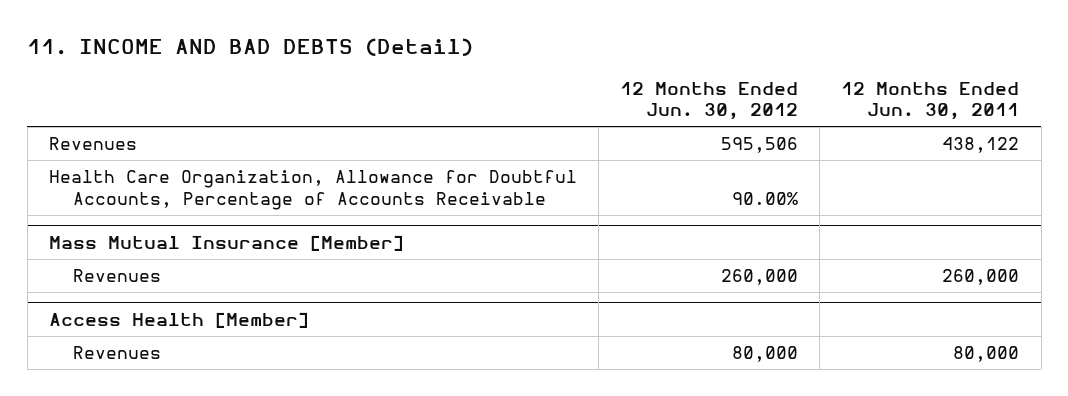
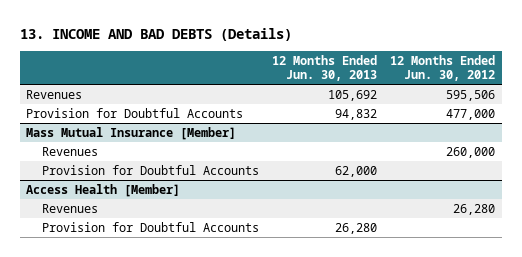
- 11. INCOME AND BAD DEBTS (Detail)
+ 13. INCOME AND BAD DEBTS (Details)
- | 12 Months Ended Jun. 30, 2012 | 12 Months Ended Jun. 30, 2011
+ | 12 Months Ended Jun. 30, 2013 | 12 Months Ended Jun. 30, 2012
- Health Care Organization, Allowance for Doubtful Accounts, Percentage of Accounts Receivable | 90.00% |
+ Provision for Doubtful Accounts | 94,832 | 477,000
@ Mass Mutual Insurance [Member]
+ Provision for Doubtful Accounts | 62,000 |
@ Access Health [Member]
- Revenues | 80,000 | 80,000
+ Revenues | | 26,280
+ Provision for Doubtful Accounts | 26,280 |

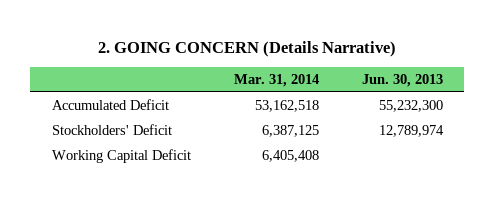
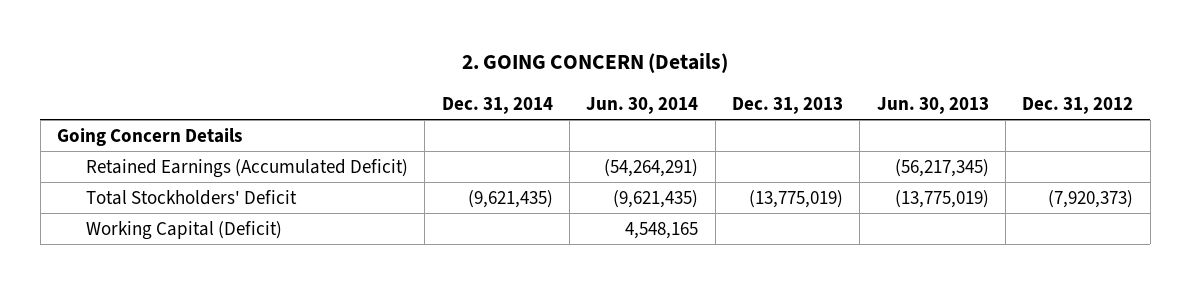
- 2. GOING CONCERN (Details Narrative)
+ 2. GOING CONCERN (Details)
- | Mar. 31, 2014 | Jun. 30, 2013
+ | Dec. 31, 2014 | Jun. 30, 2014 | Dec. 31, 2013 | Jun. 30, 2013 | Dec. 31, 2012
- Accumulated Deficit | 53,162,518 | 55,232,300
- Stockholders' Deficit | 6,387,125 | 12,789,974
- Working Capital Deficit | 6,405,408 |
+ Going Concern Details
+ Retained Earnings (Accumulated Deficit) | | (54,264,291) | | (56,217,345) |
+ Total Stockholders' Deficit | (9,621,435) | (9,621,435) | (13,775,019) | (13,775,019) | (7,920,373)
+ Working Capital (Deficit) | | 4,548,165 | | |

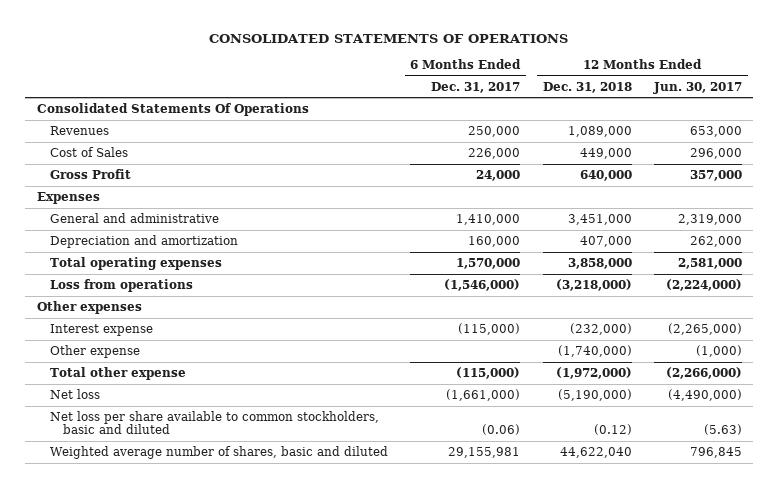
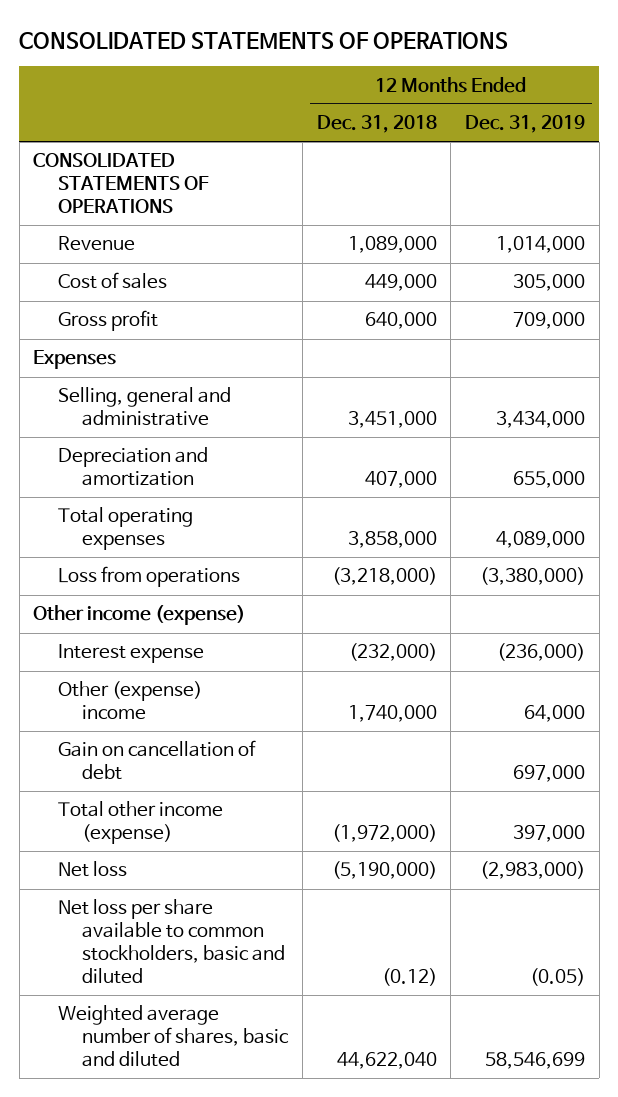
- | 6 Months Ended Dec. 31, 2017 | 12 Months Ended Dec. 31, 2018 | 12 Months Ended Jun. 30, 2017
+ | 12 Months Ended Dec. 31, 2018 | 12 Months Ended Dec. 31, 2019
- Consolidated Statements Of Operations
- Revenues | 250,000 | 1,089,000 | 653,000
- Cost of Sales | 226,000 | 449,000 | 296,000
- Gross Profit | 24,000 | 640,000 | 357,000
+ CONSOLIDATED STATEMENTS OF OPERATIONS
+ Revenue | 1,089,000 | 1,014,000
+ Cost of sales | 449,000 | 305,000
+ Gross profit | 640,000 | 709,000
- General and administrative | 1,410,000 | 3,451,000 | 2,319,000
+ Selling, general and administrative | 3,451,000 | 3,434,000
- Other expenses
+ Other income (expense)
- Other expense | | (1,740,000) | (1,000)
- Total other expense | (115,000) | (1,972,000) | (2,266,000)
+ Other (expense) income | 1,740,000 | 64,000
+ Gain on cancellation of debt | | 697,000
+ Total other income (expense) | (1,972,000) | 397,000

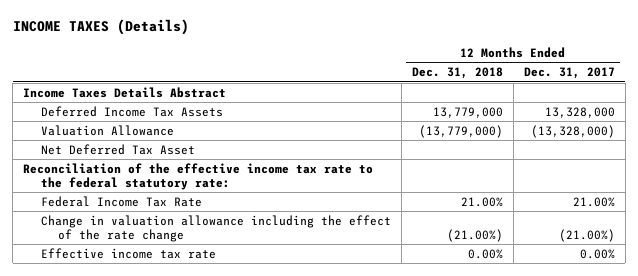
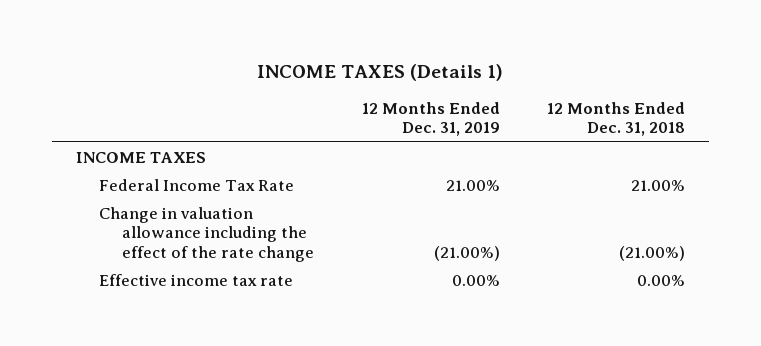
- INCOME TAXES (Details)
+ INCOME TAXES (Details 1)
- | 12 Months Ended Dec. 31, 2018 | 12 Months Ended Dec. 31, 2017
+ | 12 Months Ended Dec. 31, 2019 | 12 Months Ended Dec. 31, 2018
- Income Taxes Details Abstract
- Deferred Income Tax Assets | 13,779,000 | 13,328,000
- Valuation Allowance | (13,779,000) | (13,328,000)
- Net Deferred Tax Asset
- Reconciliation of the effective income tax rate to the federal statutory rate:
+ INCOME TAXES

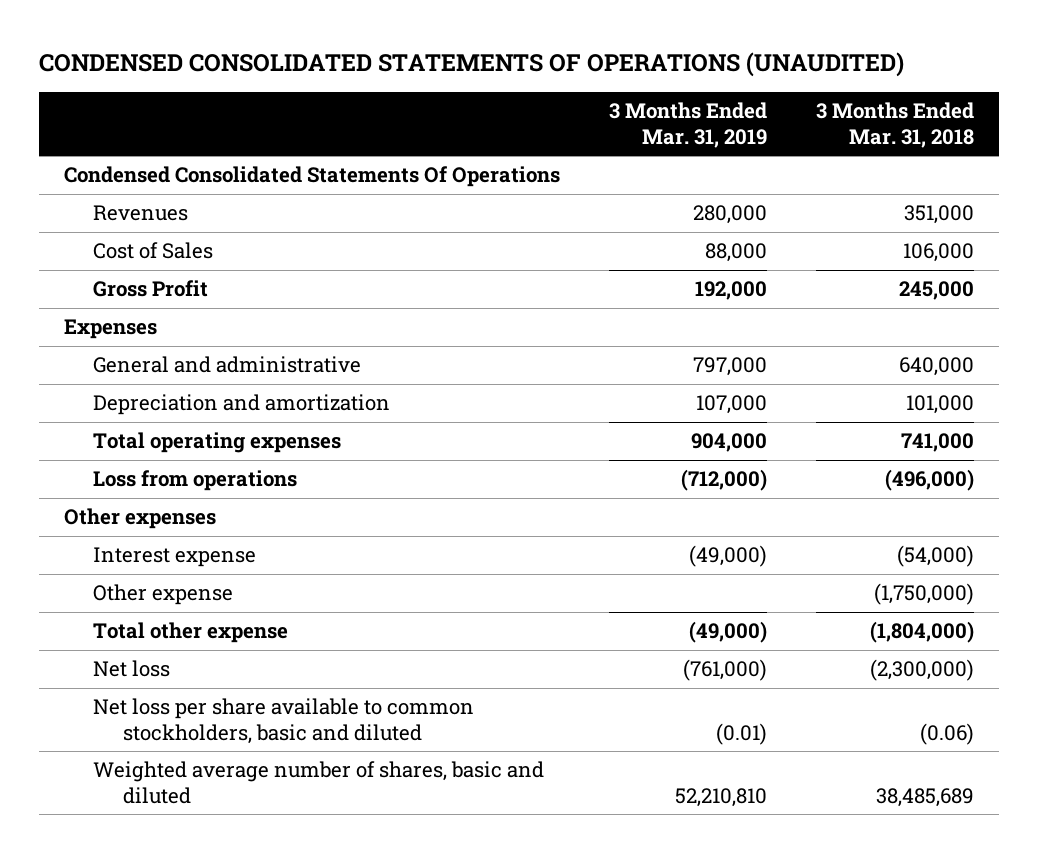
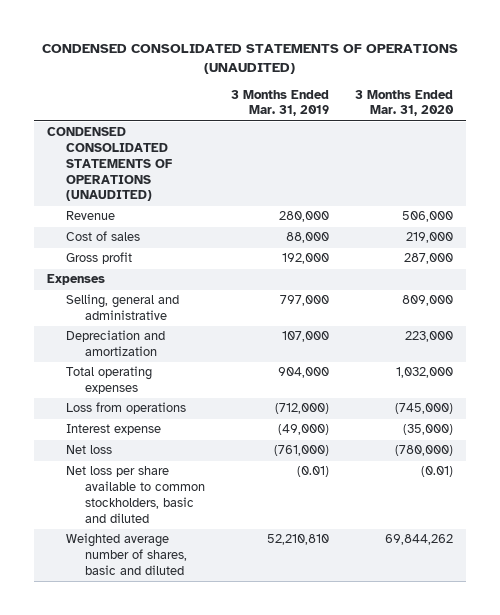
- | 3 Months Ended Mar. 31, 2019 | 3 Months Ended Mar. 31, 2018
+ | 3 Months Ended Mar. 31, 2019 | 3 Months Ended Mar. 31, 2020
- Condensed Consolidated Statements Of Operations
- Revenues | 280,000 | 351,000
- Cost of Sales | 88,000 | 106,000
- Gross Profit | 192,000 | 245,000
+ CONDENSED CONSOLIDATED STATEMENTS OF OPERATIONS (UNAUDITED)
+ Revenue | 280,000 | 506,000
+ Cost of sales | 88,000 | 219,000
+ Gross profit | 192,000 | 287,000
- General and administrative | 797,000 | 640,000
+ Selling, general and administrative | 797,000 | 809,000
- Other expenses
- Other expense | | (1,750,000)
- Total other expense | (49,000) | (1,804,000)

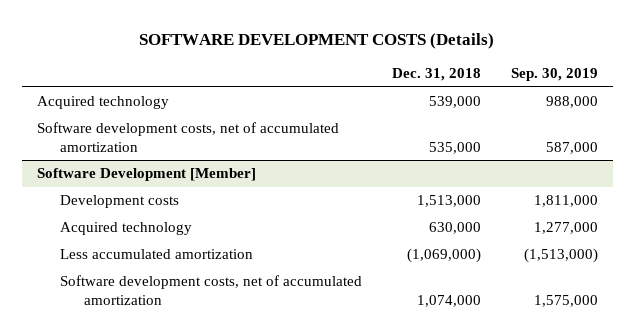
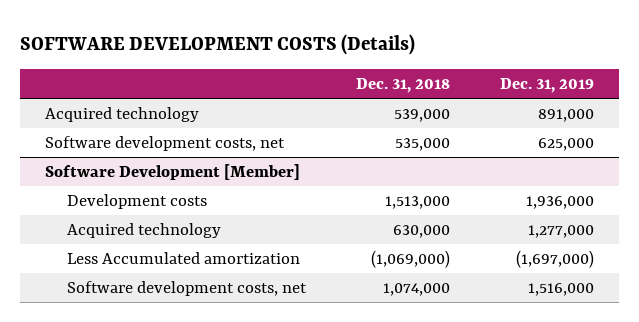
- | Dec. 31, 2018 | Sep. 30, 2019
+ | Dec. 31, 2018 | Dec. 31, 2019
- Software development costs, net of accumulated amortization | 535,000 | 587,000
+ Software development costs, net | 535,000 | 625,000
@ Software Development [Member]
- Less accumulated amortization | (1,069,000) | (1,513,000)
- Software development costs, net of accumulated amortization | 1,074,000 | 1,575,000
+ Less Accumulated amortization | (1,069,000) | (1,697,000)
+ Software development costs, net | 1,074,000 | 1,516,000

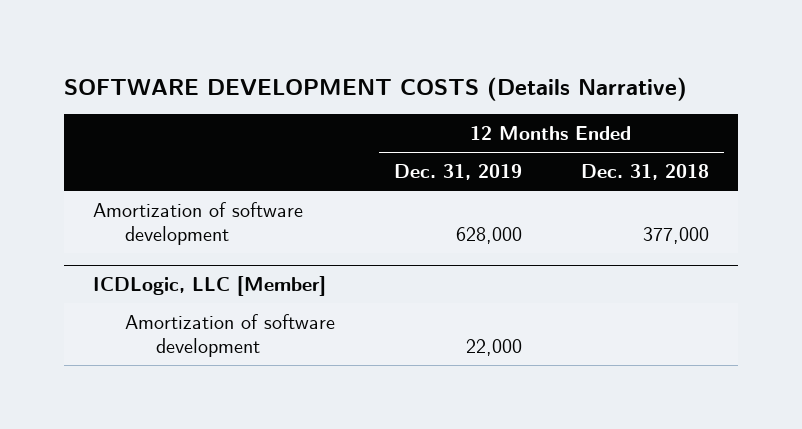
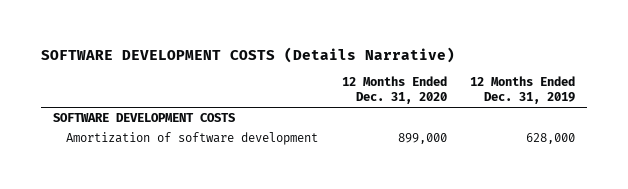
- | 12 Months Ended Dec. 31, 2019 | 12 Months Ended Dec. 31, 2018
+ | 12 Months Ended Dec. 31, 2020 | 12 Months Ended Dec. 31, 2019
+ SOFTWARE DEVELOPMENT COSTS
- ICDLogic, LLC [Member]
- Amortization of software development | 22,000 |

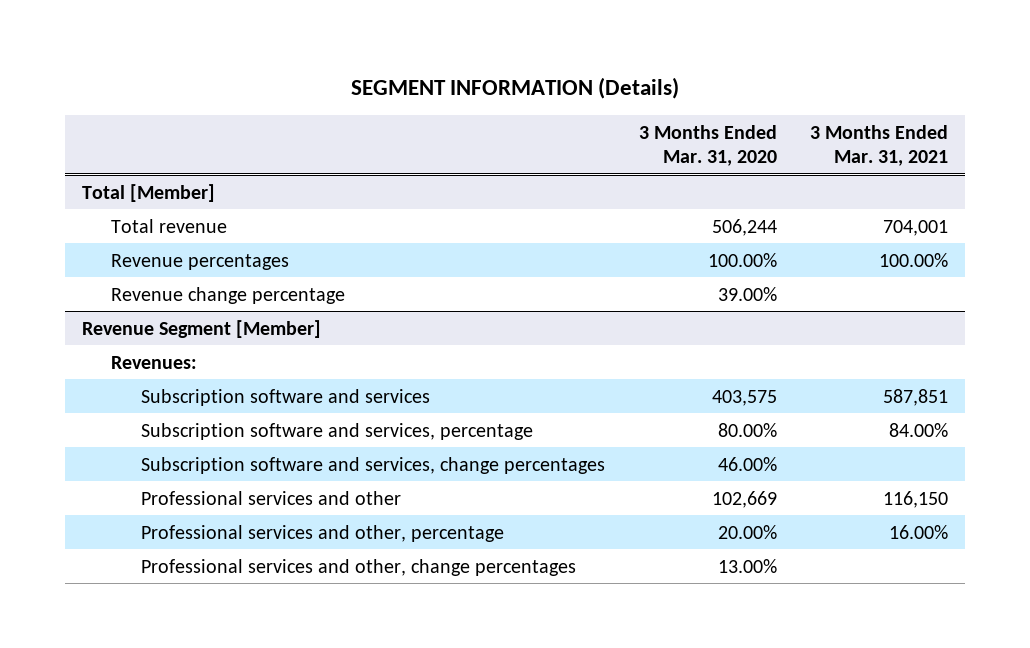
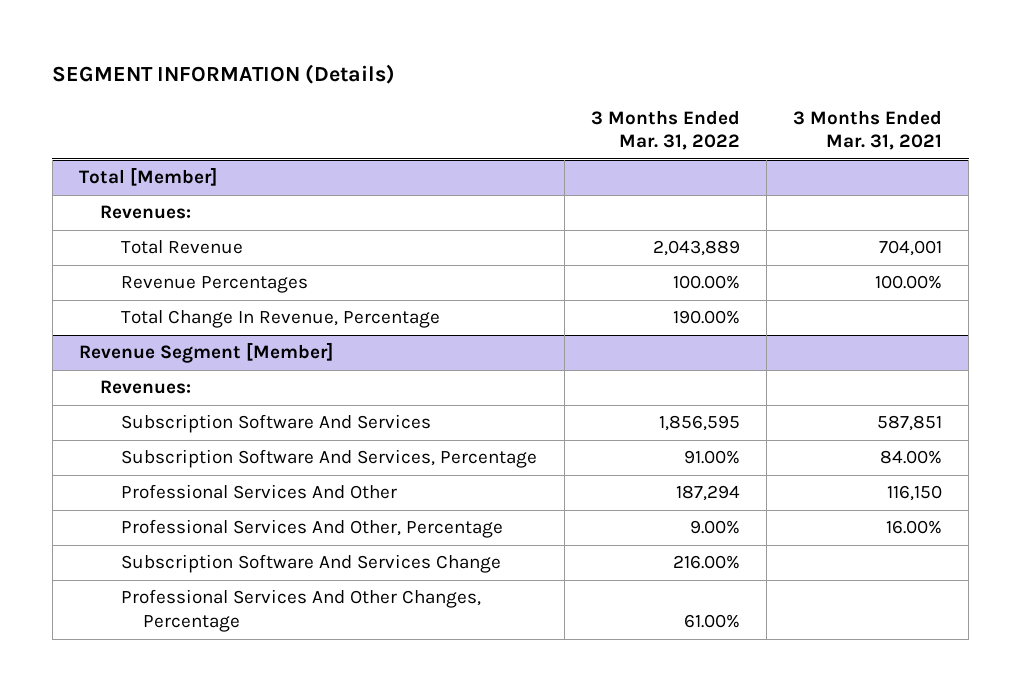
- | 3 Months Ended Mar. 31, 2020 | 3 Months Ended Mar. 31, 2021
+ | 3 Months Ended Mar. 31, 2022 | 3 Months Ended Mar. 31, 2021
@ Total [Member]
- Total revenue | 506,244 | 704,001
- Revenue percentages | 100.00% | 100.00%
- Revenue change percentage | 39.00% |
+ Revenues:
+ Total Revenue | 2,043,889 | 704,001
+ Revenue Percentages | 100.00% | 100.00%
+ Total Change In Revenue, Percentage | 190.00% |
@ Revenue Segment [Member]
- Subscription software and services | 403,575 | 587,851
- Subscription software and services, percentage | 80.00% | 84.00%
- Subscription software and services, change percentages | 46.00% |
- Professional services and other | 102,669 | 116,150
- Professional services and other, percentage | 20.00% | 16.00%
- Professional services and other, change percentages | 13.00% |
+ Subscription Software And Services | 1,856,595 | 587,851
+ Subscription Software And Services, Percentage | 91.00% | 84.00%
+ Professional Services And Other | 187,294 | 116,150
+ Professional Services And Other, Percentage | 9.00% | 16.00%
+ Subscription Software And Services Change | 216.00% |
+ Professional Services And Other Changes, Percentage | 61.00% |

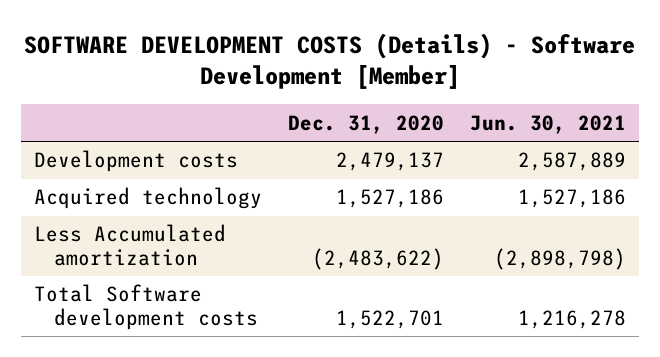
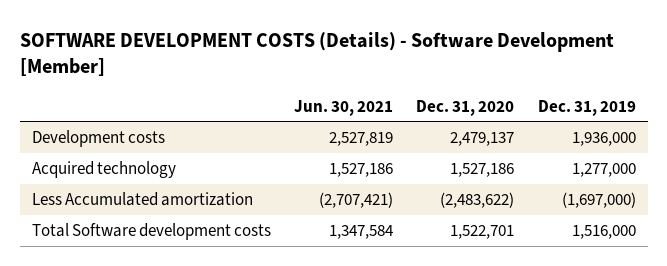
- | Dec. 31, 2020 | Jun. 30, 2021
+ | Jun. 30, 2021 | Dec. 31, 2020 | Dec. 31, 2019
- Development costs | 2,479,137 | 2,587,889
+ Development costs | 2,527,819 | 2,479,137 | 1,936,000
- Less Accumulated amortization | (2,483,622) | (2,898,798)
- Total Software development costs | 1,522,701 | 1,216,278
+ Less Accumulated amortization | (2,707,421) | (2,483,622) | (1,697,000)
+ Total Software development costs | 1,347,584 | 1,522,701 | 1,516,000

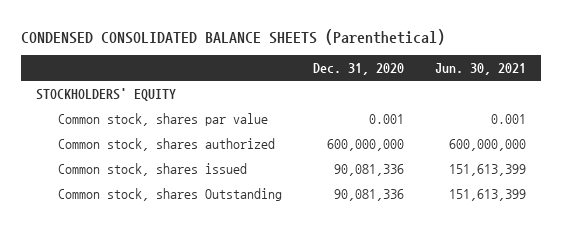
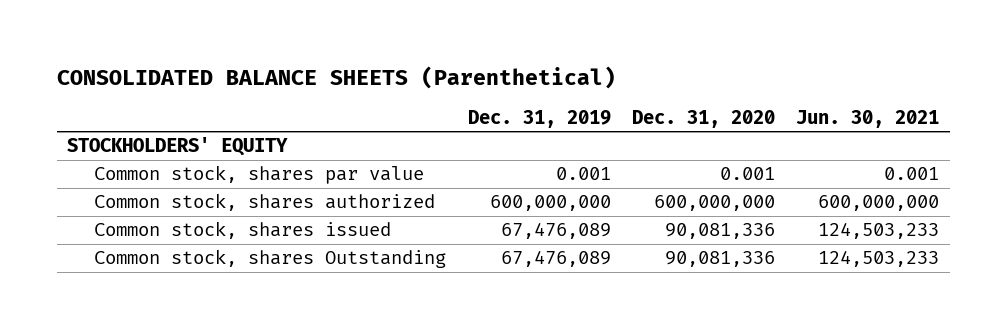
- CONDENSED CONSOLIDATED BALANCE SHEETS (Parenthetical)
+ CONSOLIDATED BALANCE SHEETS (Parenthetical)
- | Dec. 31, 2020 | Jun. 30, 2021
+ | Dec. 31, 2019 | Dec. 31, 2020 | Jun. 30, 2021
- Common stock, shares issued | 90,081,336 | 151,613,399
- Common stock, shares Outstanding | 90,081,336 | 151,613,399
+ Common stock, shares issued | 67,476,089 | 90,081,336 | 124,503,233
+ Common stock, shares Outstanding | 67,476,089 | 90,081,336 | 124,503,233

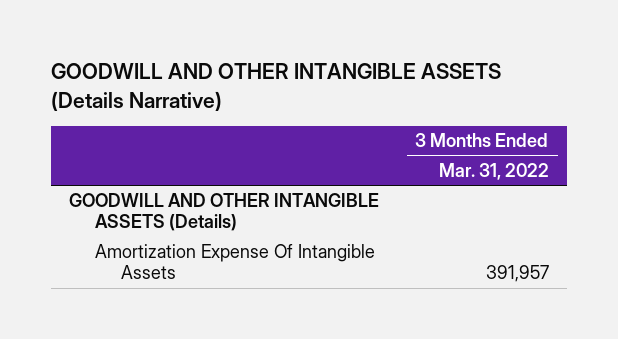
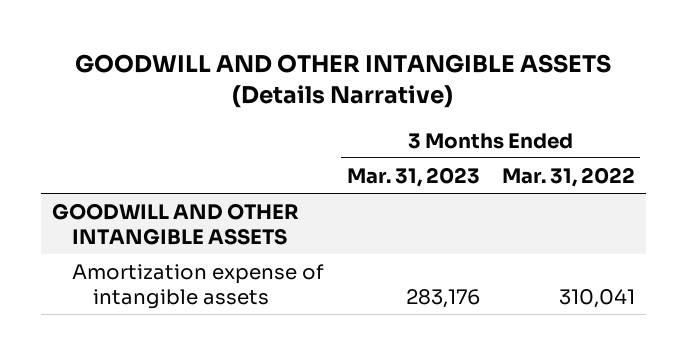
- | 3 Months Ended Mar. 31, 2022
+ | 3 Months Ended Mar. 31, 2023 | 3 Months Ended Mar. 31, 2022
- GOODWILL AND OTHER INTANGIBLE ASSETS (Details)
- Amortization Expense Of Intangible Assets | 391,957
+ GOODWILL AND OTHER INTANGIBLE ASSETS
+ Amortization expense of intangible assets | 283,176 | 310,041

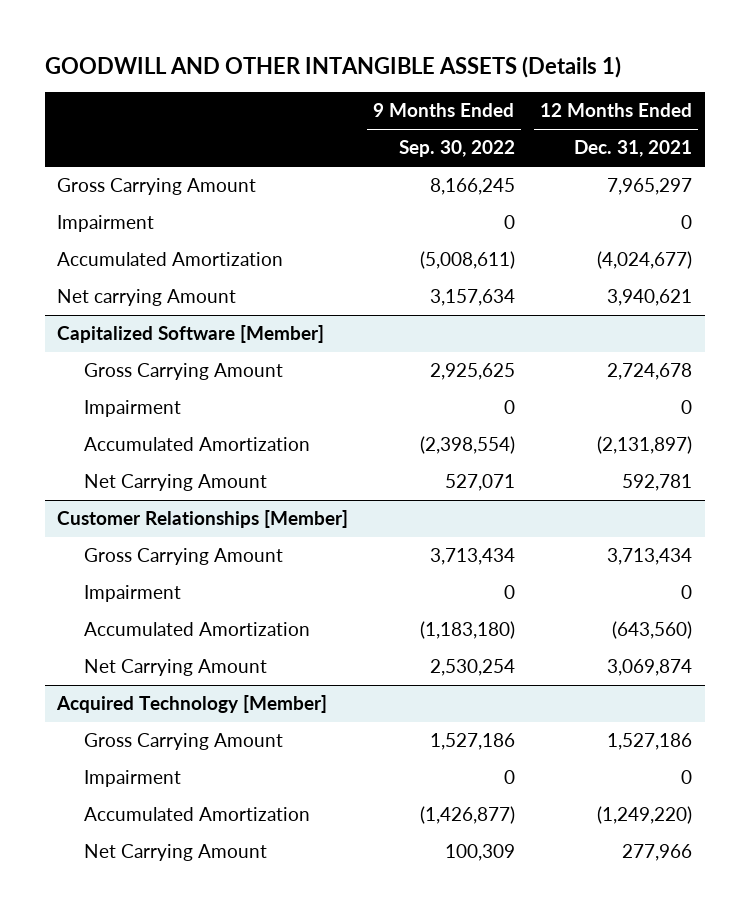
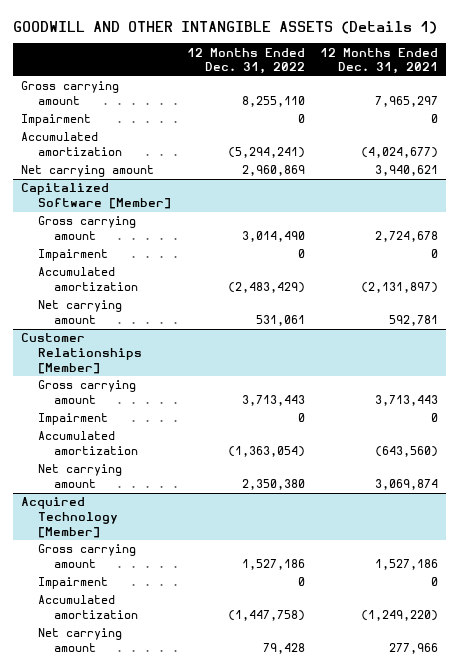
- | 9 Months Ended Sep. 30, 2022 | 12 Months Ended Dec. 31, 2021
+ | 12 Months Ended Dec. 31, 2022 | 12 Months Ended Dec. 31, 2021
- Gross Carrying Amount | 8,166,245 | 7,965,297
+ Gross carrying amount | 8,255,110 | 7,965,297
- Accumulated Amortization | (5,008,611) | (4,024,677)
- Net carrying Amount | 3,157,634 | 3,940,621
+ Accumulated amortization | (5,294,241) | (4,024,677)
+ Net carrying amount | 2,960,869 | 3,940,621
@ Capitalized Software [Member]
- Gross Carrying Amount | 2,925,625 | 2,724,678
+ Gross carrying amount | 3,014,490 | 2,724,678
- Accumulated Amortization | (2,398,554) | (2,131,897)
- Net Carrying Amount | 527,071 | 592,781
+ Accumulated amortization | (2,483,429) | (2,131,897)
+ Net carrying amount | 531,061 | 592,781
@ Customer Relationships [Member]
- Gross Carrying Amount | 3,713,434 | 3,713,434
+ Gross carrying amount | 3,713,443 | 3,713,443
- Accumulated Amortization | (1,183,180) | (643,560)
- Net Carrying Amount | 2,530,254 | 3,069,874
+ Accumulated amortization | (1,363,054) | (643,560)
+ Net carrying amount | 2,350,380 | 3,069,874
@ Acquired Technology [Member]
- Gross Carrying Amount | 1,527,186 | 1,527,186
+ Gross carrying amount | 1,527,186 | 1,527,186
- Accumulated Amortization | (1,426,877) | (1,249,220)
- Net Carrying Amount | 100,309 | 277,966
+ Accumulated amortization | (1,447,758) | (1,249,220)
+ Net carrying amount | 79,428 | 277,966

